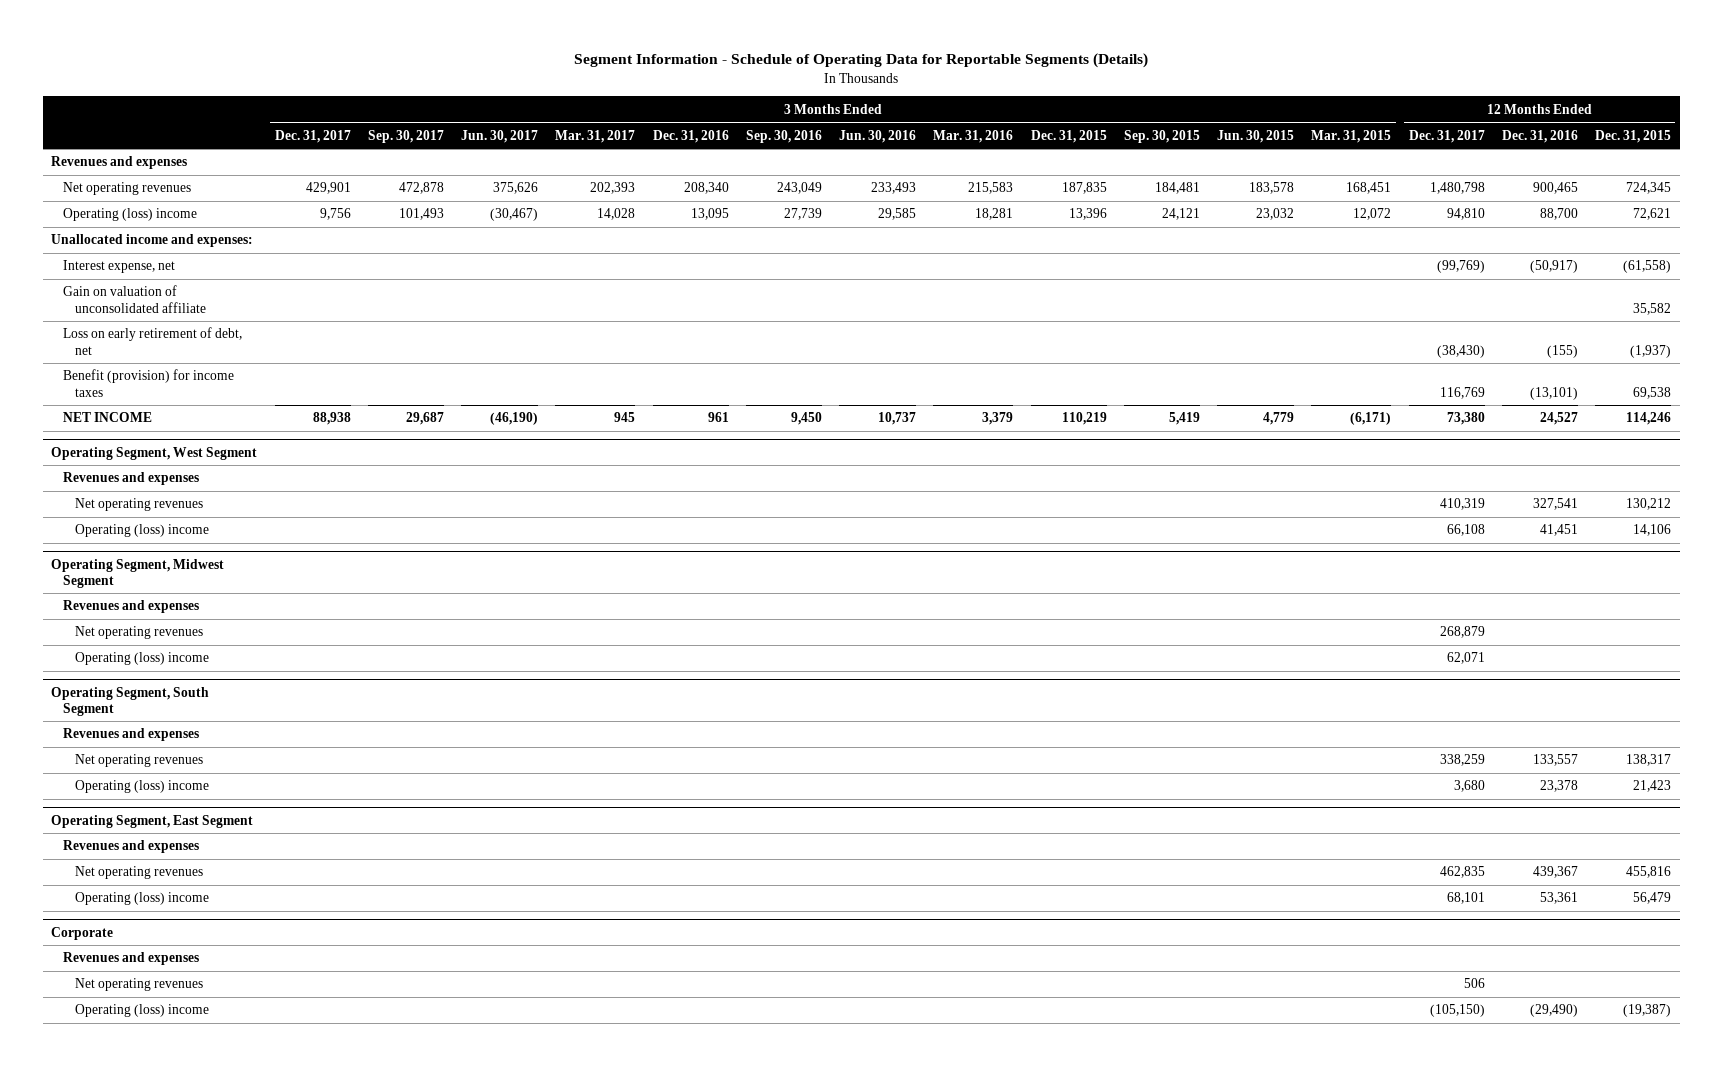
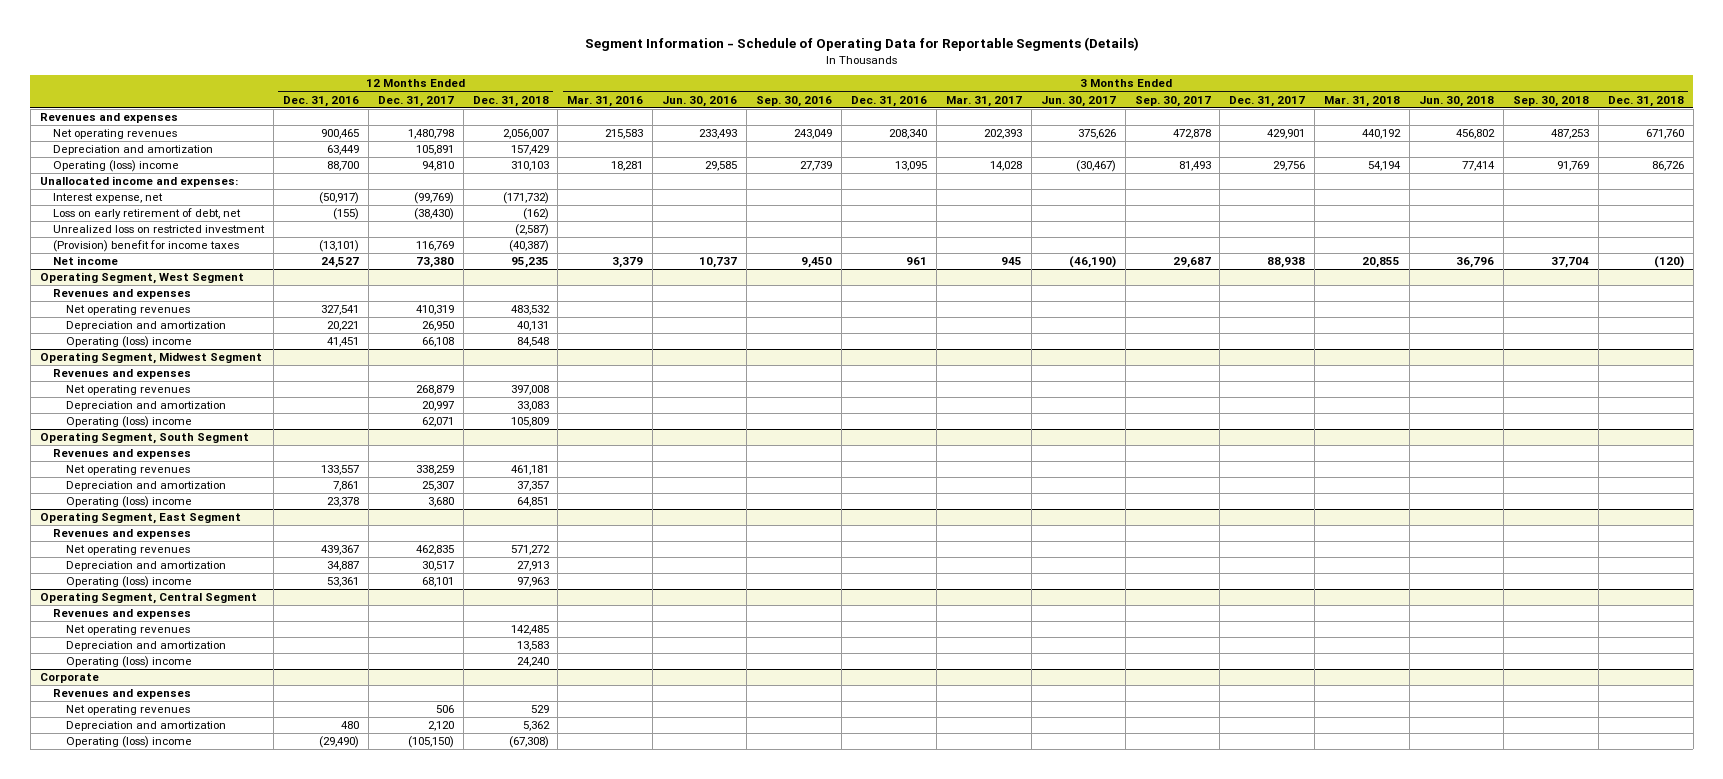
- | 3 Months Ended Dec. 31, 2017 | 3 Months Ended Sep. 30, 2017 | 3 Months Ended Jun. 30, 2017 | 3 Months Ended Mar. 31, 2017 | 3 Months Ended Dec. 31, 2016 | 3 Months Ended Sep. 30, 2016 | 3 Months Ended Jun. 30, 2016 | 3 Months Ended Mar. 31, 2016 | 3 Months Ended Dec. 31, 2015 | 3 Months Ended Sep. 30, 2015 | 3 Months Ended Jun. 30, 2015 | 3 Months Ended Mar. 31, 2015 | 12 Months Ended Dec. 31, 2017 | 12 Months Ended Dec. 31, 2016 | 12 Months Ended Dec. 31, 2015
+ | 12 Months Ended Dec. 31, 2016 | 12 Months Ended Dec. 31, 2017 | 12 Months Ended Dec. 31, 2018 | 3 Months Ended Mar. 31, 2016 | 3 Months Ended Jun. 30, 2016 | 3 Months Ended Sep. 30, 2016 | 3 Months Ended Dec. 31, 2016 | 3 Months Ended Mar. 31, 2017 | 3 Months Ended Jun. 30, 2017 | 3 Months Ended Sep. 30, 2017 | 3 Months Ended Dec. 31, 2017 | 3 Months Ended Mar. 31, 2018 | 3 Months Ended Jun. 30, 2018 | 3 Months Ended Sep. 30, 2018 | 3 Months Ended Dec. 31, 2018
- Operating (loss) income | 9,756 | 101,493 | (30,467) | 14,028 | 13,095 | 27,739 | 29,585 | 18,281 | 13,396 | 24,121 | 23,032 | 12,072 | 94,810 | 88,700 | 72,621
+ Depreciation and amortization | 63,449 | 105,891 | 157,429 | | | | | | | | | | | |
+ Operating (loss) income | 88,700 | 94,810 | 310,103 | 18,281 | 29,585 | 27,739 | 13,095 | 14,028 | (30,467) | 81,493 | 29,756 | 54,194 | 77,414 | 91,769 | 86,726
- Gain on valuation of unconsolidated affiliate | | | | | | | | | | | | | | | 35,582
- Benefit (provision) for income taxes | | | | | | | | | | | | | 116,769 | (13,101) | 69,538
- NET INCOME | 88,938 | 29,687 | (46,190) | 945 | 961 | 9,450 | 10,737 | 3,379 | 110,219 | 5,419 | 4,779 | (6,171) | 73,380 | 24,527 | 114,246
+ Unrealized loss on restricted investment | | | (2,587) | | | | | | | | | | | |
+ (Provision) benefit for income taxes | (13,101) | 116,769 | (40,387) | | | | | | | | | | | |
+ Net income | 24,527 | 73,380 | 95,235 | 3,379 | 10,737 | 9,450 | 961 | 945 | (46,190) | 29,687 | 88,938 | 20,855 | 36,796 | 37,704 | (120)
@ Operating Segment, West Segment
+ Depreciation and amortization | 20,221 | 26,950 | 40,131 | | | | | | | | | | | |
@ Operating Segment, Midwest Segment
+ Depreciation and amortization | | 20,997 | 33,083 | | | | | | | | | | | |
@ Operating Segment, South Segment
+ Depreciation and amortization | 7,861 | 25,307 | 37,357 | | | | | | | | | | | |
@ Operating Segment, East Segment
+ Depreciation and amortization | 34,887 | 30,517 | 27,913 | | | | | | | | | | | |
+ Operating Segment, Central Segment
+ Revenues and expenses
+ Net operating revenues | | | 142,485 | | | | | | | | | | | |
+ Depreciation and amortization | | | 13,583 | | | | | | | | | | | |
+ Operating (loss) income | | | 24,240 | | | | | | | | | | | |
@ Corporate
+ Depreciation and amortization | 480 | 2,120 | 5,362 | | | | | | | | | | | |

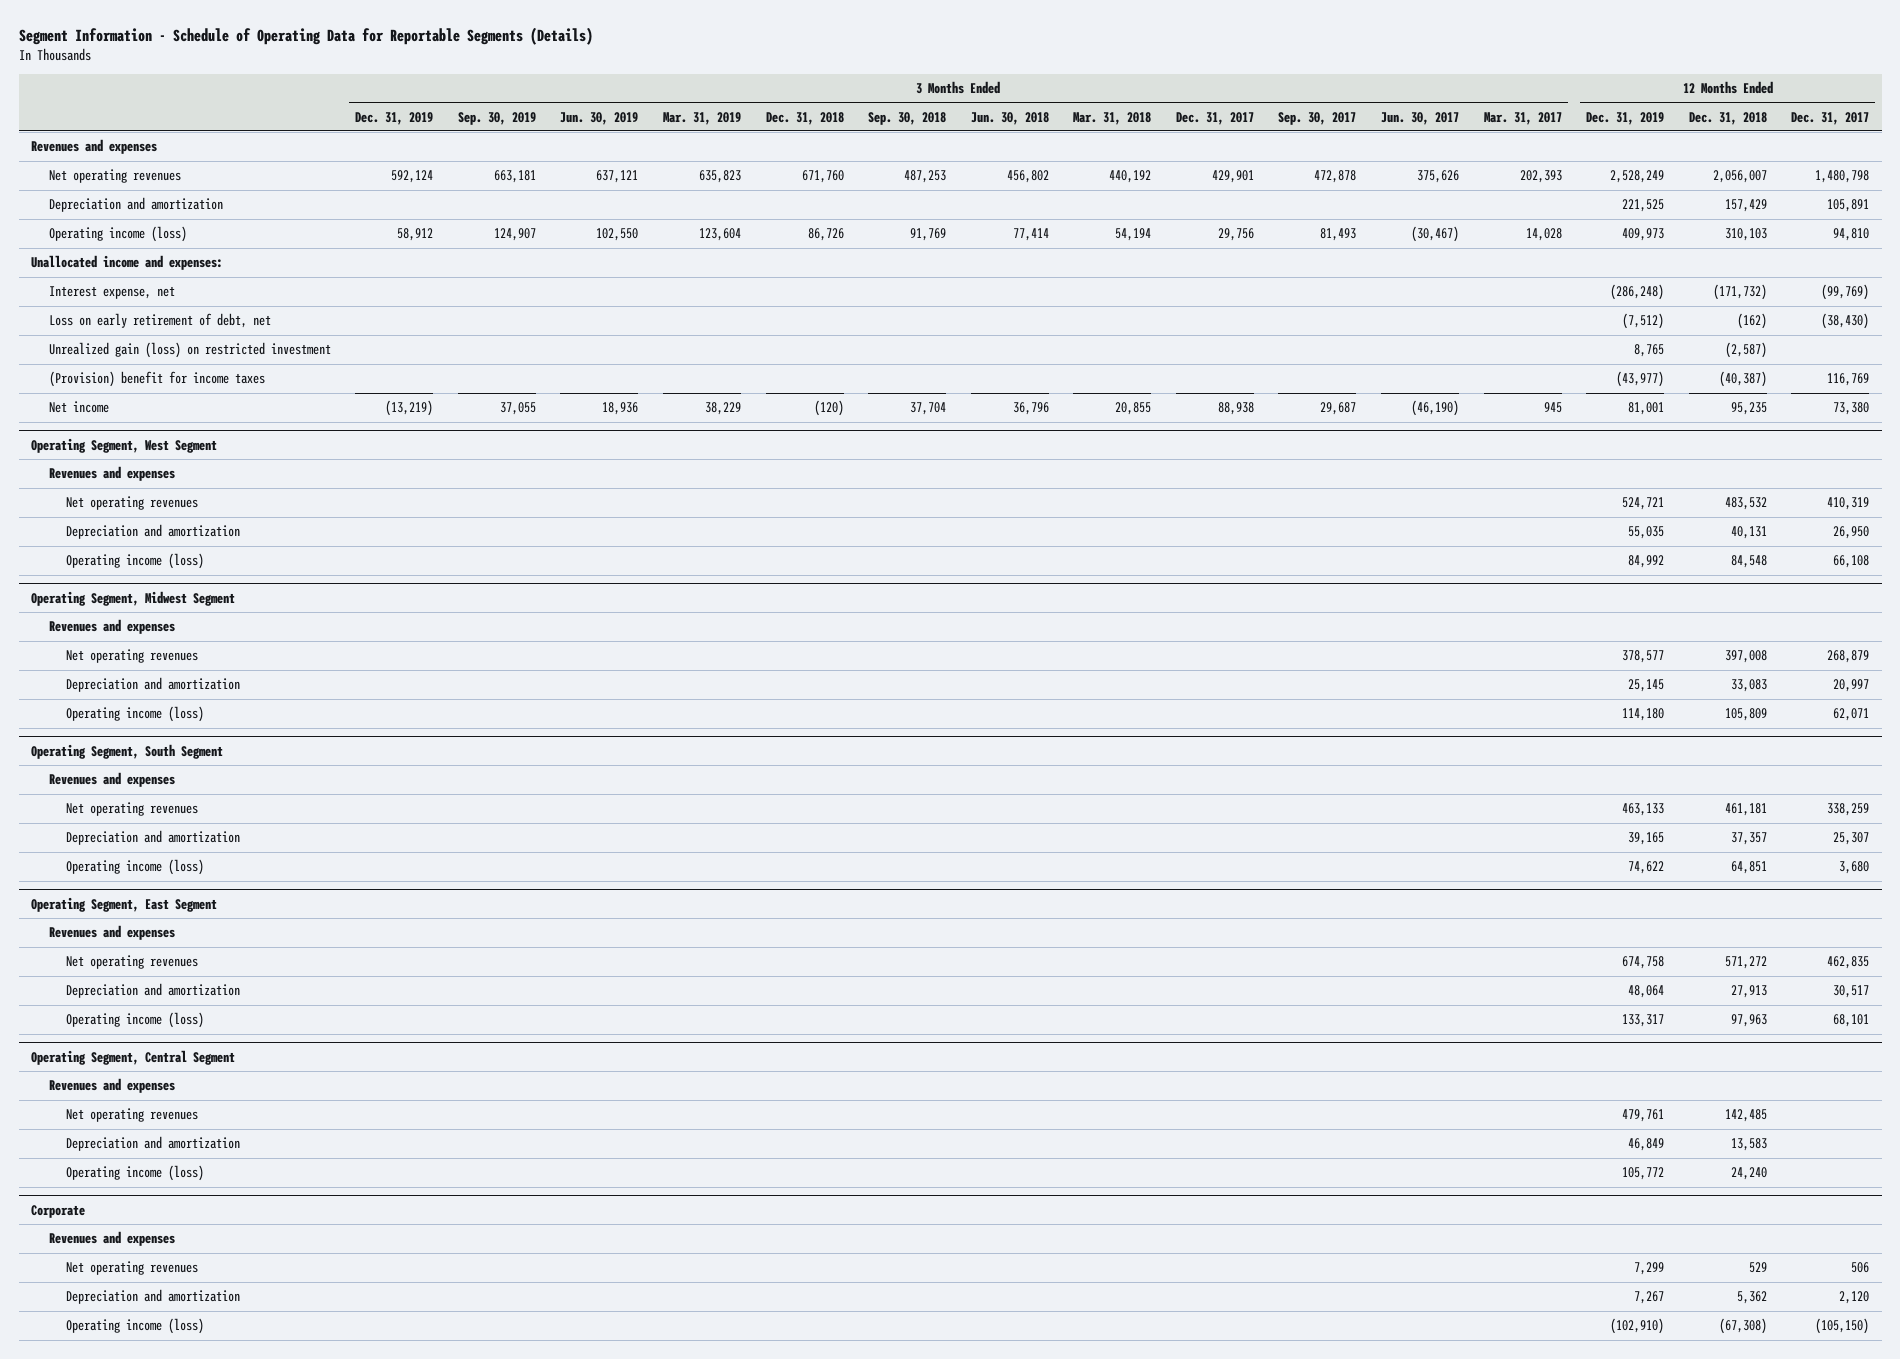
- | 12 Months Ended Dec. 31, 2016 | 12 Months Ended Dec. 31, 2017 | 12 Months Ended Dec. 31, 2018 | 3 Months Ended Mar. 31, 2016 | 3 Months Ended Jun. 30, 2016 | 3 Months Ended Sep. 30, 2016 | 3 Months Ended Dec. 31, 2016 | 3 Months Ended Mar. 31, 2017 | 3 Months Ended Jun. 30, 2017 | 3 Months Ended Sep. 30, 2017 | 3 Months Ended Dec. 31, 2017 | 3 Months Ended Mar. 31, 2018 | 3 Months Ended Jun. 30, 2018 | 3 Months Ended Sep. 30, 2018 | 3 Months Ended Dec. 31, 2018
+ | 3 Months Ended Dec. 31, 2019 | 3 Months Ended Sep. 30, 2019 | 3 Months Ended Jun. 30, 2019 | 3 Months Ended Mar. 31, 2019 | 3 Months Ended Dec. 31, 2018 | 3 Months Ended Sep. 30, 2018 | 3 Months Ended Jun. 30, 2018 | 3 Months Ended Mar. 31, 2018 | 3 Months Ended Dec. 31, 2017 | 3 Months Ended Sep. 30, 2017 | 3 Months Ended Jun. 30, 2017 | 3 Months Ended Mar. 31, 2017 | 12 Months Ended Dec. 31, 2019 | 12 Months Ended Dec. 31, 2018 | 12 Months Ended Dec. 31, 2017
- Operating (loss) income | 88,700 | 94,810 | 310,103 | 18,281 | 29,585 | 27,739 | 13,095 | 14,028 | (30,467) | 81,493 | 29,756 | 54,194 | 77,414 | 91,769 | 86,726
+ Operating income (loss) | 58,912 | 124,907 | 102,550 | 123,604 | 86,726 | 91,769 | 77,414 | 54,194 | 29,756 | 81,493 | (30,467) | 14,028 | 409,973 | 310,103 | 94,810
- Unrealized loss on restricted investment | | | (2,587) | | | | | | | | | | | |
+ Unrealized gain (loss) on restricted investment | | | | | | | | | | | | | 8,765 | (2,587) |
@ Operating Segment, West Segment
- Operating (loss) income | 41,451 | 66,108 | 84,548 | | | | | | | | | | | |
+ Operating income (loss) | | | | | | | | | | | | | 84,992 | 84,548 | 66,108
@ Operating Segment, Midwest Segment
- Operating (loss) income | | 62,071 | 105,809 | | | | | | | | | | | |
+ Operating income (loss) | | | | | | | | | | | | | 114,180 | 105,809 | 62,071
@ Operating Segment, South Segment
- Operating (loss) income | 23,378 | 3,680 | 64,851 | | | | | | | | | | | |
+ Operating income (loss) | | | | | | | | | | | | | 74,622 | 64,851 | 3,680
@ Operating Segment, East Segment
- Operating (loss) income | 53,361 | 68,101 | 97,963 | | | | | | | | | | | |
+ Operating income (loss) | | | | | | | | | | | | | 133,317 | 97,963 | 68,101
@ Operating Segment, Central Segment
- Operating (loss) income | | | 24,240 | | | | | | | | | | | |
+ Operating income (loss) | | | | | | | | | | | | | 105,772 | 24,240 |
@ Corporate
- Operating (loss) income | (29,490) | (105,150) | (67,308) | | | | | | | | | | | |
+ Operating income (loss) | | | | | | | | | | | | | (102,910) | (67,308) | (105,150)

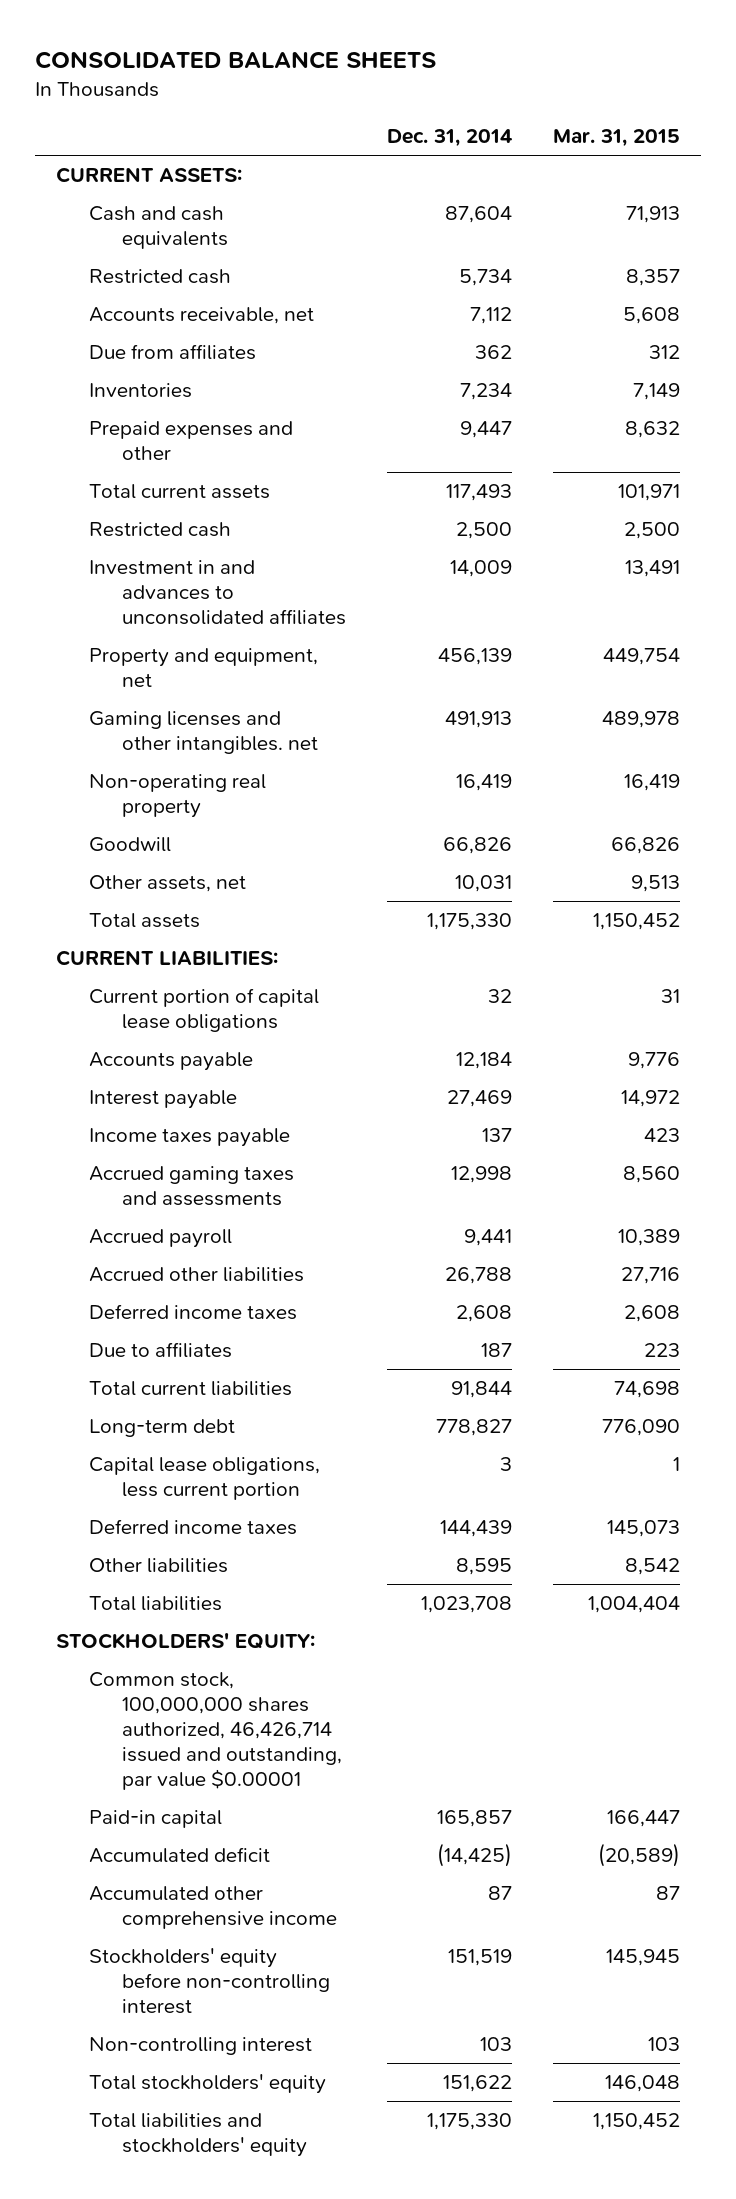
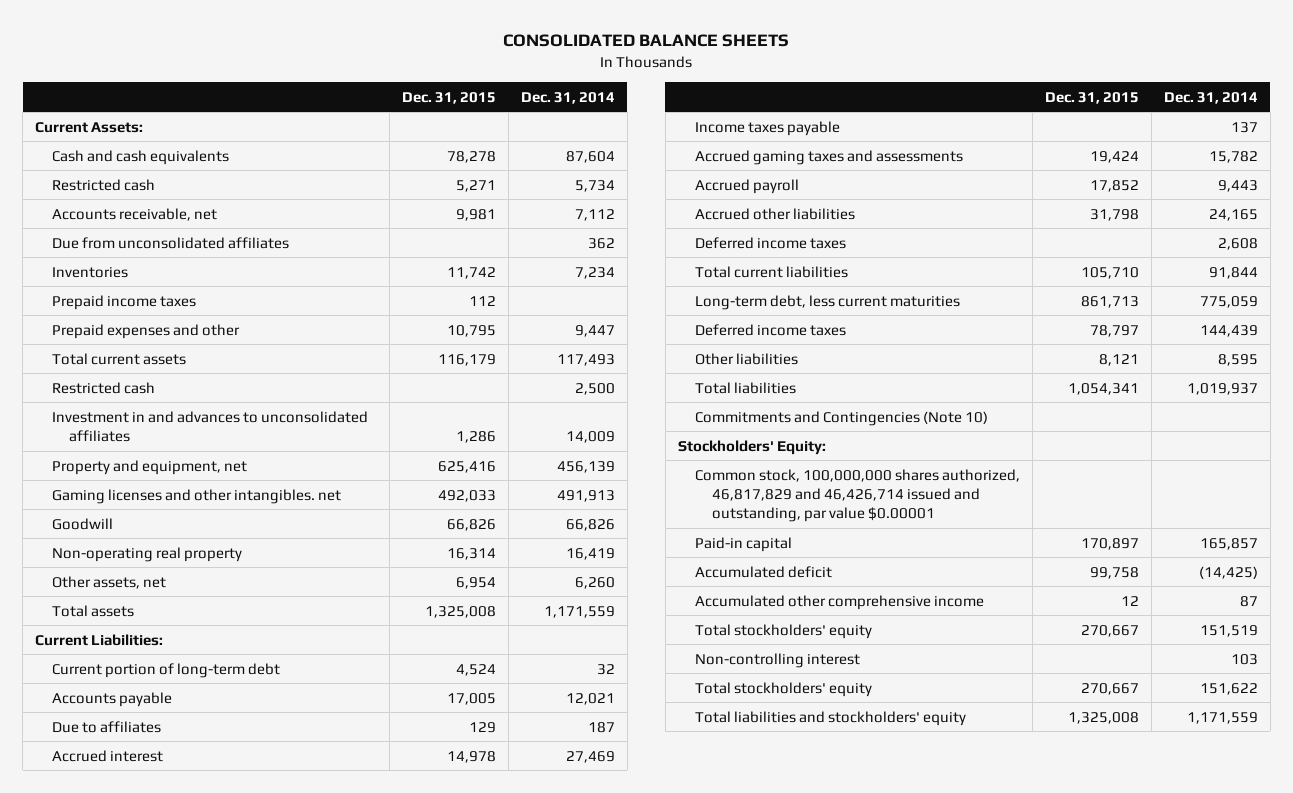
- | Dec. 31, 2014 | Mar. 31, 2015
+ | Dec. 31, 2015 | Dec. 31, 2014
- CURRENT ASSETS:
+ Current Assets:
- Due from affiliates | 362 | 312
+ Due from unconsolidated affiliates | | 362
+ Prepaid income taxes | 112 |
- Other assets, net | 10,031 | 9,513
- Total assets | 1,175,330 | 1,150,452
- CURRENT LIABILITIES:
- Current portion of capital lease obligations | 32 | 31
- Accounts payable | 12,184 | 9,776
- Interest payable | 27,469 | 14,972
moved down: Non-operating real property | 16,314 | 16,419
+ Other assets, net | 6,954 | 6,260
+ Total assets | 1,325,008 | 1,171,559
+ Current Liabilities:
+ Current portion of long-term debt | 4,524 | 32
+ Accounts payable | 17,005 | 12,021
moved up: Due to affiliates | 129 | 187
+ Accrued interest | 14,978 | 27,469
- Accrued gaming taxes and assessments | 12,998 | 8,560
- Accrued payroll | 9,441 | 10,389
- Accrued other liabilities | 26,788 | 27,716
+ Accrued gaming taxes and assessments | 19,424 | 15,782
+ Accrued payroll | 17,852 | 9,443
+ Accrued other liabilities | 31,798 | 24,165
- Long-term debt | 778,827 | 776,090
- Capital lease obligations, less current portion | 3 | 1
+ Long-term debt, less current maturities | 861,713 | 775,059
- Total liabilities | 1,023,708 | 1,004,404
- STOCKHOLDERS' EQUITY:
- Common stock, 100,000,000 shares authorized, 46,426,714 issued and outstanding, par value $0.00001
+ Total liabilities | 1,054,341 | 1,019,937
+ Commitments and Contingencies (Note 10)
+ Stockholders' Equity:
+ Common stock, 100,000,000 shares authorized, 46,817,829 and 46,426,714 issued and outstanding, par value $0.00001
- Stockholders' equity before non-controlling interest | 151,519 | 145,945
+ Total stockholders' equity | 270,667 | 151,519
- Total liabilities and stockholders' equity | 1,175,330 | 1,150,452
+ Total liabilities and stockholders' equity | 1,325,008 | 1,171,559

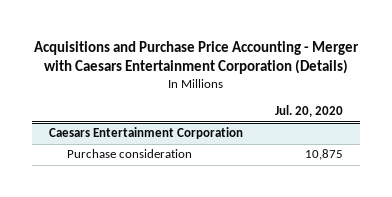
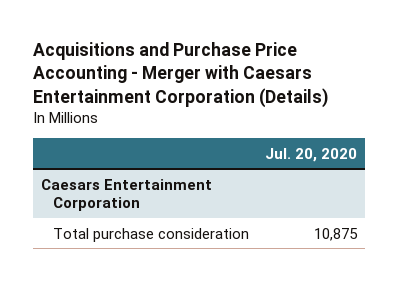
@ Caesars Entertainment Corporation
- Purchase consideration | 10,875
+ Total purchase consideration | 10,875

